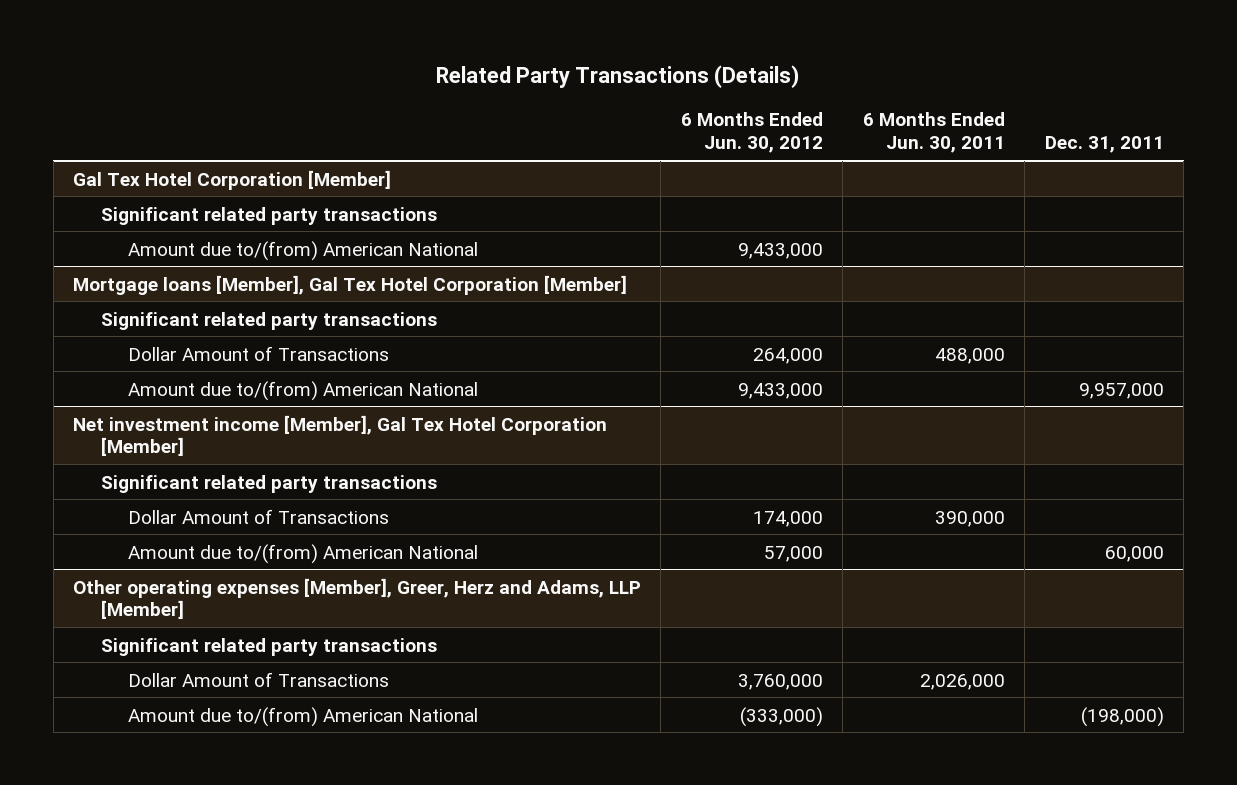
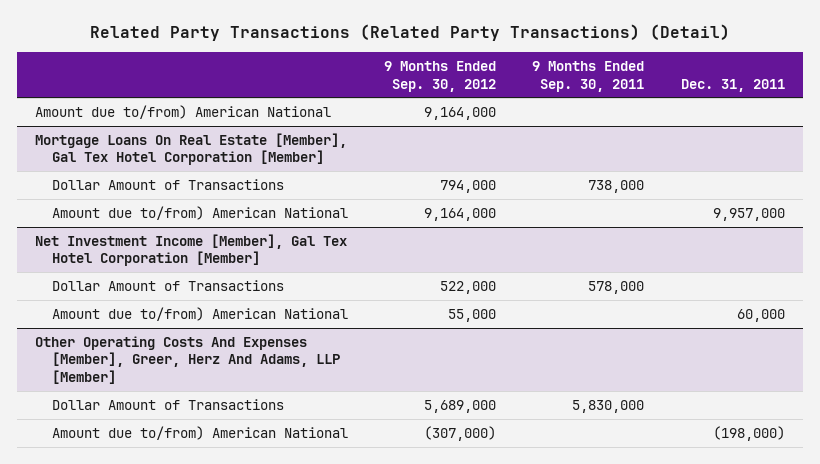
- Related Party Transactions (Details)
+ Related Party Transactions (Related Party Transactions) (Detail)
- | 6 Months Ended Jun. 30, 2012 | 6 Months Ended Jun. 30, 2011 | Dec. 31, 2011
+ | 9 Months Ended Sep. 30, 2012 | 9 Months Ended Sep. 30, 2011 | Dec. 31, 2011
- Gal Tex Hotel Corporation [Member]
- Significant related party transactions
- Amount due to/(from) American National | 9,433,000 | |
- Mortgage loans [Member], Gal Tex Hotel Corporation [Member]
- Significant related party transactions
+ Amount due to/from) American National | 9,164,000 | |
+ Mortgage Loans On Real Estate [Member], Gal Tex Hotel Corporation [Member]
- Amount due to/(from) American National | 9,433,000 | | 9,957,000
- Net investment income [Member], Gal Tex Hotel Corporation [Member]
- Significant related party transactions
+ Amount due to/from) American National | 9,164,000 | | 9,957,000
+ Net Investment Income [Member], Gal Tex Hotel Corporation [Member]
- Amount due to/(from) American National | 57,000 | | 60,000
- Other operating expenses [Member], Greer, Herz and Adams, LLP [Member]
- Significant related party transactions
+ Amount due to/from) American National | 55,000 | | 60,000
+ Other Operating Costs And Expenses [Member], Greer, Herz And Adams, LLP [Member]
- Amount due to/(from) American National | (333,000) | | (198,000)
+ Amount due to/from) American National | (307,000) | | (198,000)

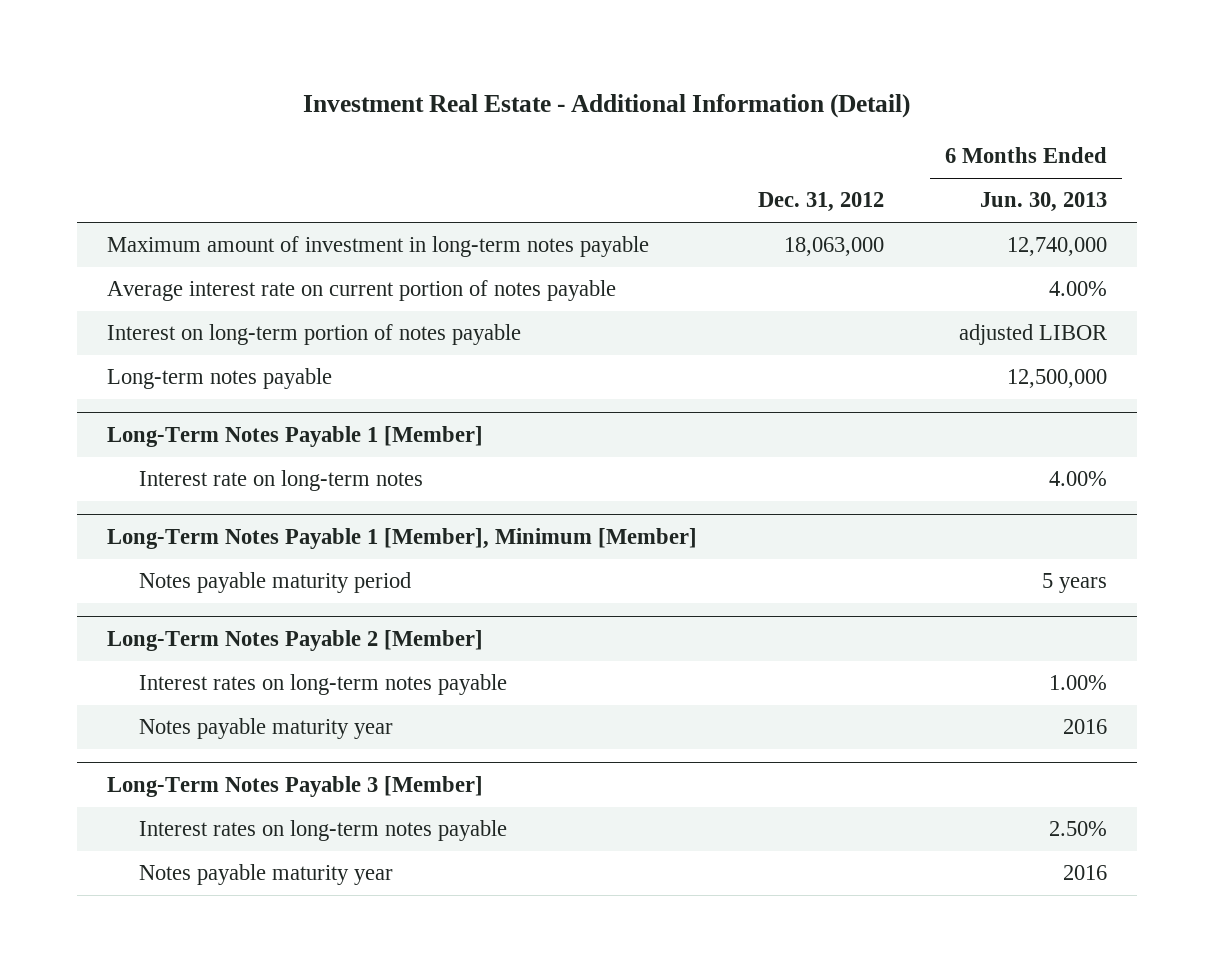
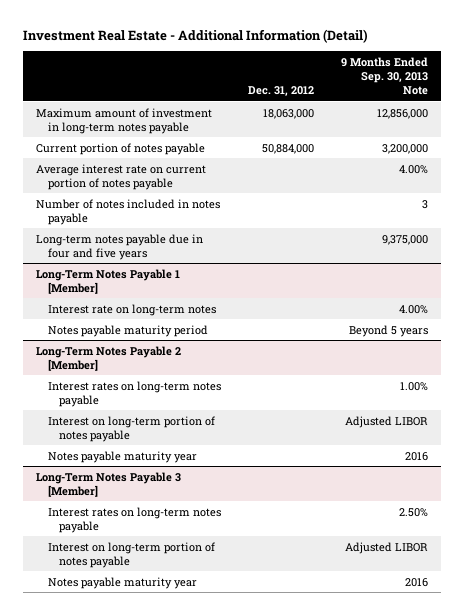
- | Dec. 31, 2012 | 6 Months Ended Jun. 30, 2013
+ | Dec. 31, 2012 | 9 Months Ended Sep. 30, 2013 Note
+ Current portion of notes payable | 50,884,000 | 3,200,000
- Interest on long-term portion of notes payable | | adjusted LIBOR
- Long-term notes payable | | 12,500,000
+ Number of notes included in notes payable | | 3
+ Long-term notes payable due in four and five years | | 9,375,000
- Long-Term Notes Payable 1 [Member], Minimum [Member]
- Notes payable maturity period | | 5 years
@ Long-Term Notes Payable 1 [Member]
+ Notes payable maturity period | | Beyond 5 years
@ Long-Term Notes Payable 2 [Member]
+ Interest on long-term portion of notes payable | | Adjusted LIBOR
@ Long-Term Notes Payable 3 [Member]
+ Interest on long-term portion of notes payable | | Adjusted LIBOR

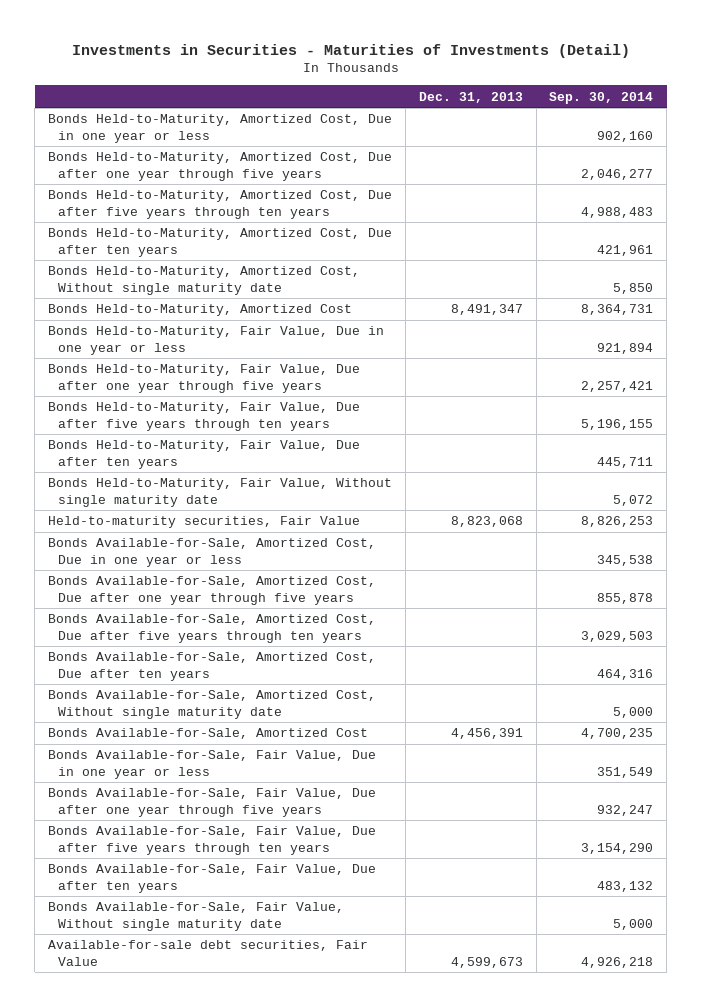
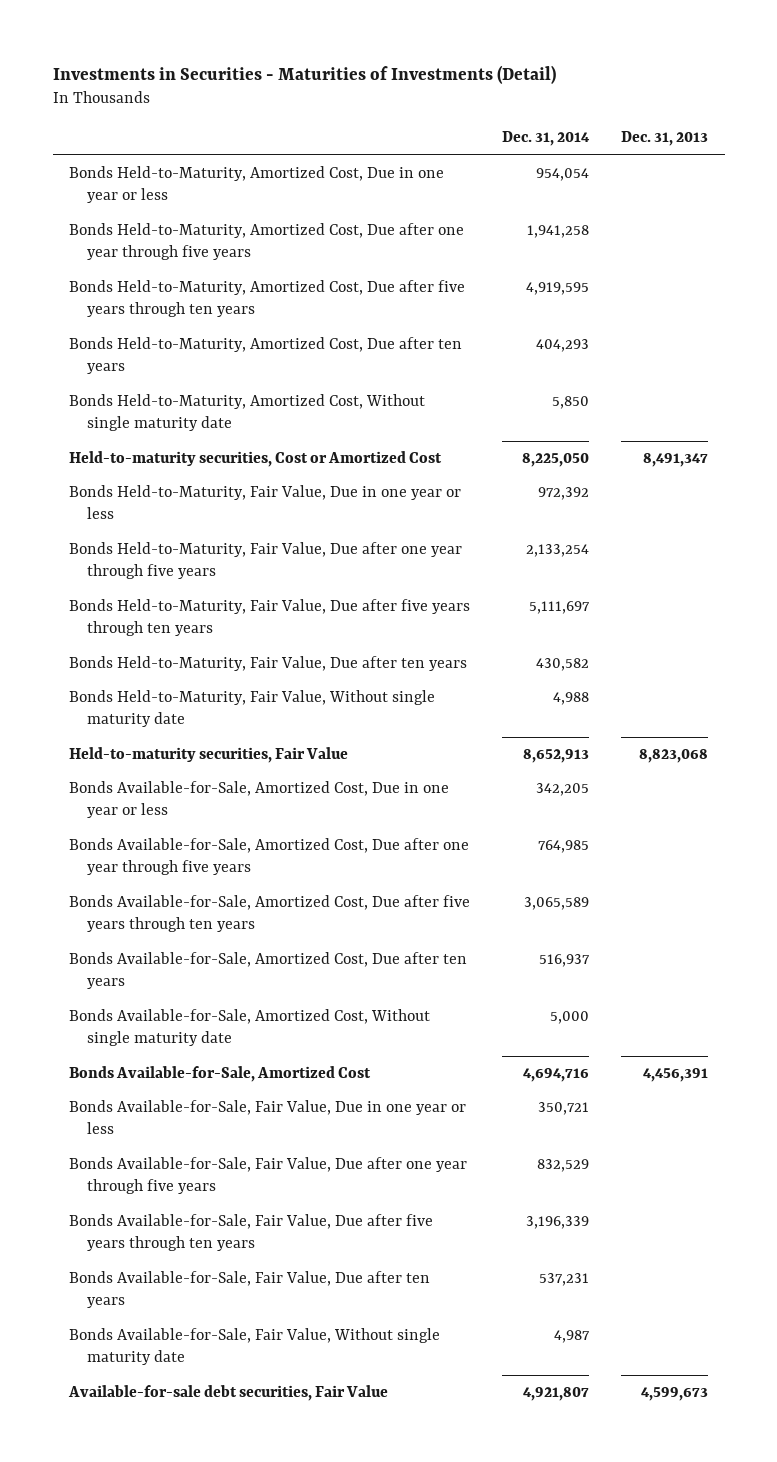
- | Dec. 31, 2013 | Sep. 30, 2014
+ | Dec. 31, 2014 | Dec. 31, 2013
- Bonds Held-to-Maturity, Amortized Cost | 8,491,347 | 8,364,731
+ Held-to-maturity securities, Cost or Amortized Cost | 8,225,050 | 8,491,347

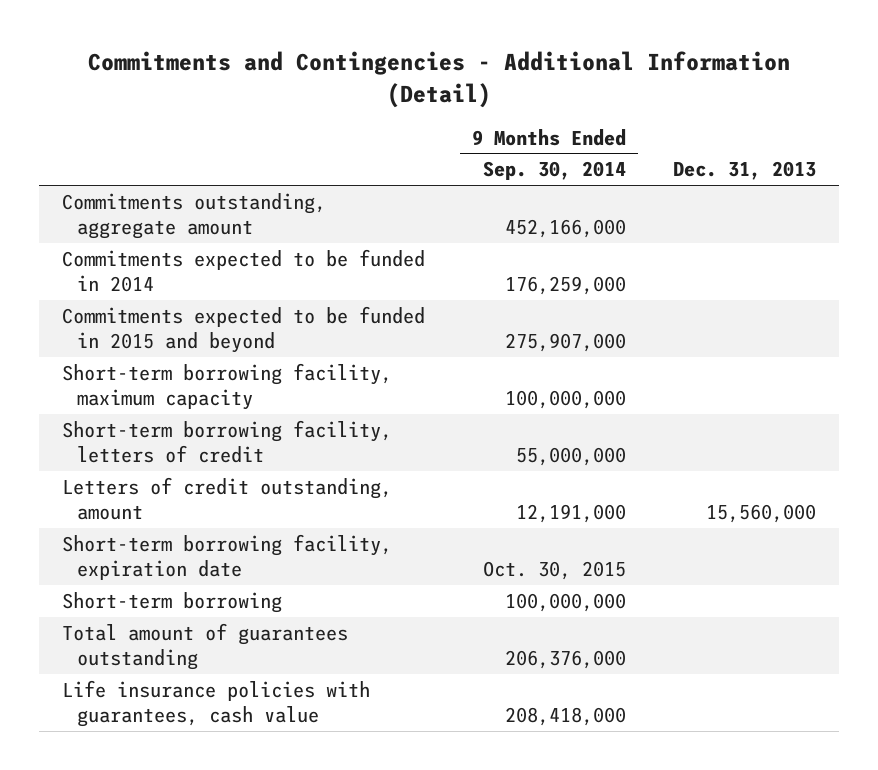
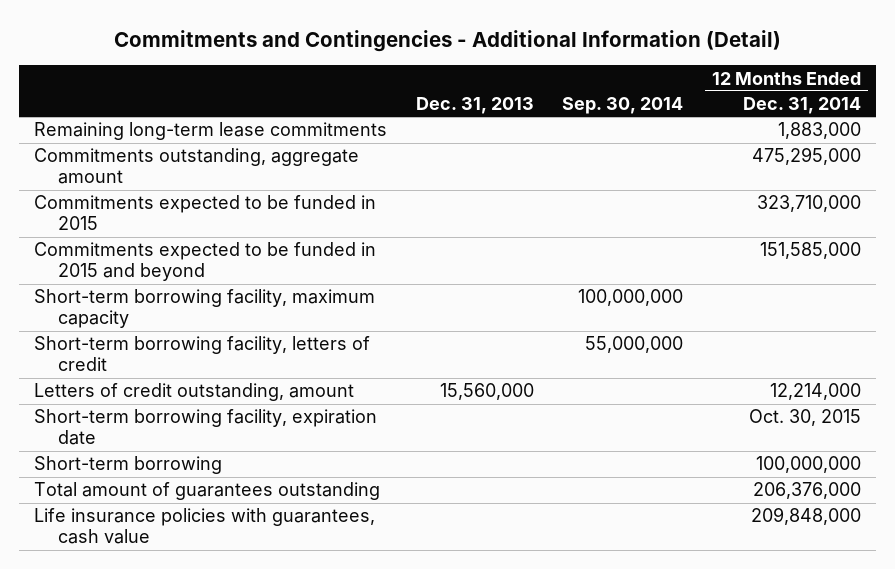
- | 9 Months Ended Sep. 30, 2014 | Dec. 31, 2013
+ | Dec. 31, 2013 | Sep. 30, 2014 | 12 Months Ended Dec. 31, 2014
+ Remaining long-term lease commitments | | | 1,883,000
- Commitments expected to be funded in 2014 | 176,259,000 |
+ Commitments expected to be funded in 2015 | | | 323,710,000

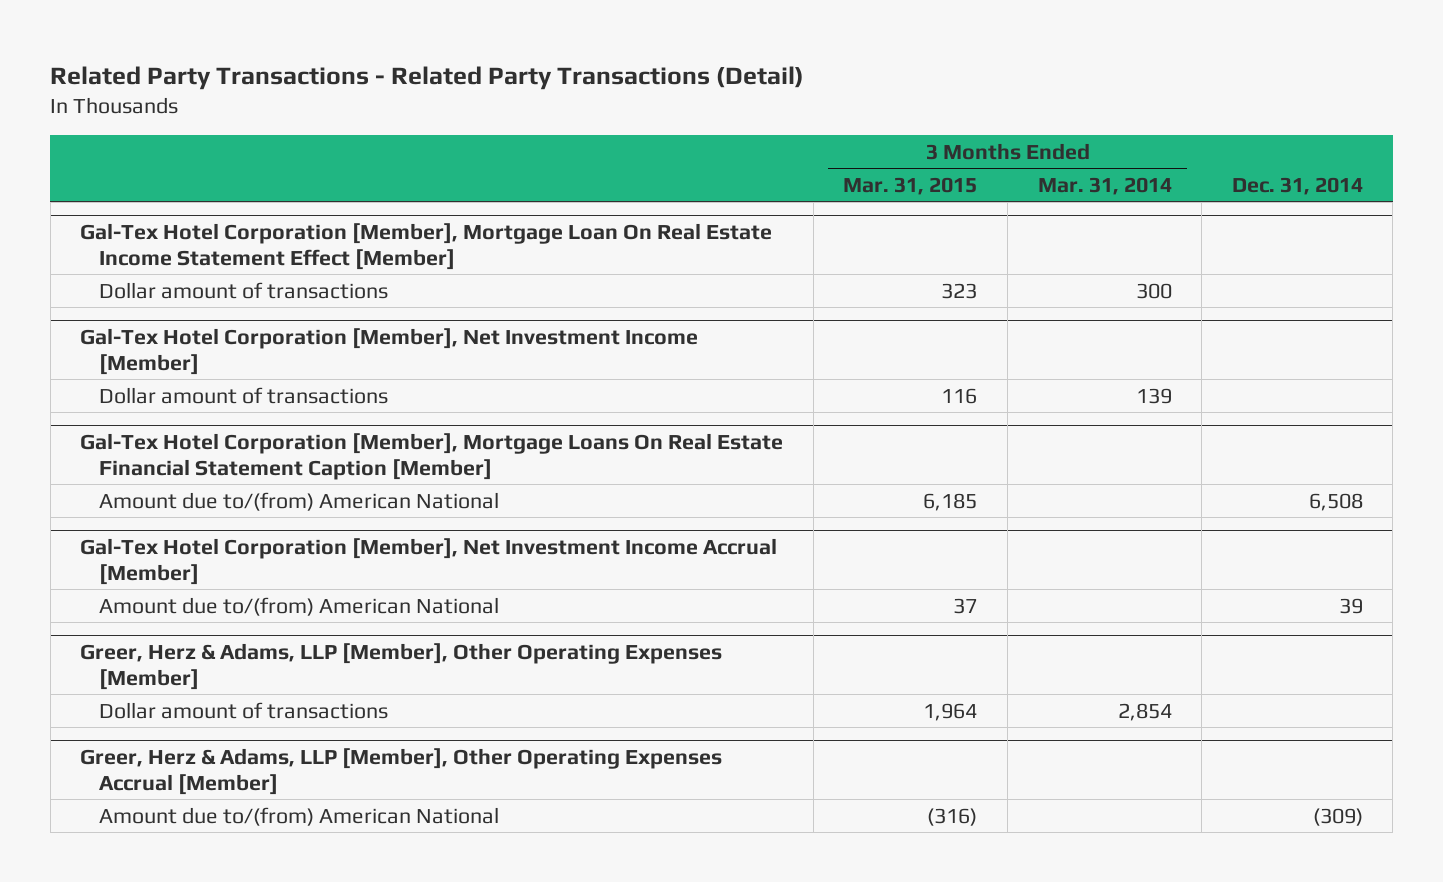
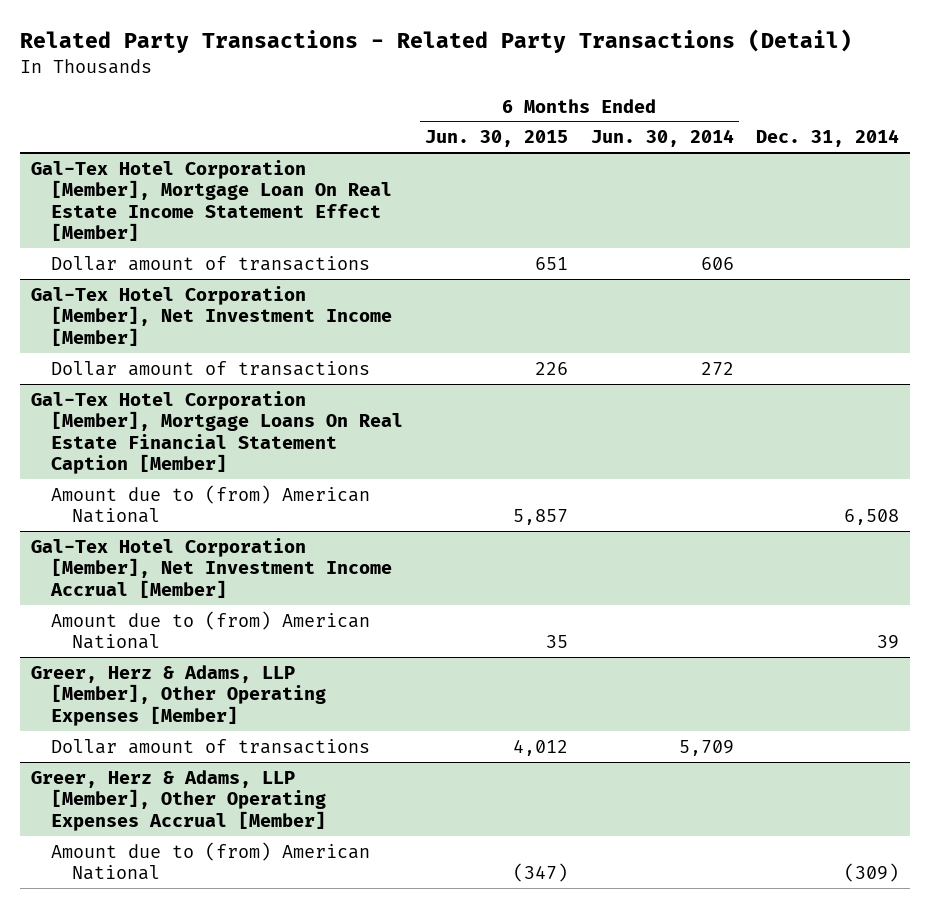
- | 3 Months Ended Mar. 31, 2015 | 3 Months Ended Mar. 31, 2014 | Dec. 31, 2014
+ | 6 Months Ended Jun. 30, 2015 | 6 Months Ended Jun. 30, 2014 | Dec. 31, 2014
@ Gal-Tex Hotel Corporation [Member], Mortgage Loans On Real Estate Financial Statement Caption [Member]
- Amount due to/(from) American National | 6,185 | | 6,508
+ Amount due to (from) American National | 5,857 | | 6,508
@ Gal-Tex Hotel Corporation [Member], Net Investment Income Accrual [Member]
- Amount due to/(from) American National | 37 | | 39
+ Amount due to (from) American National | 35 | | 39
@ Greer, Herz & Adams, LLP [Member], Other Operating Expenses Accrual [Member]
- Amount due to/(from) American National | (316) | | (309)
+ Amount due to (from) American National | (347) | | (309)

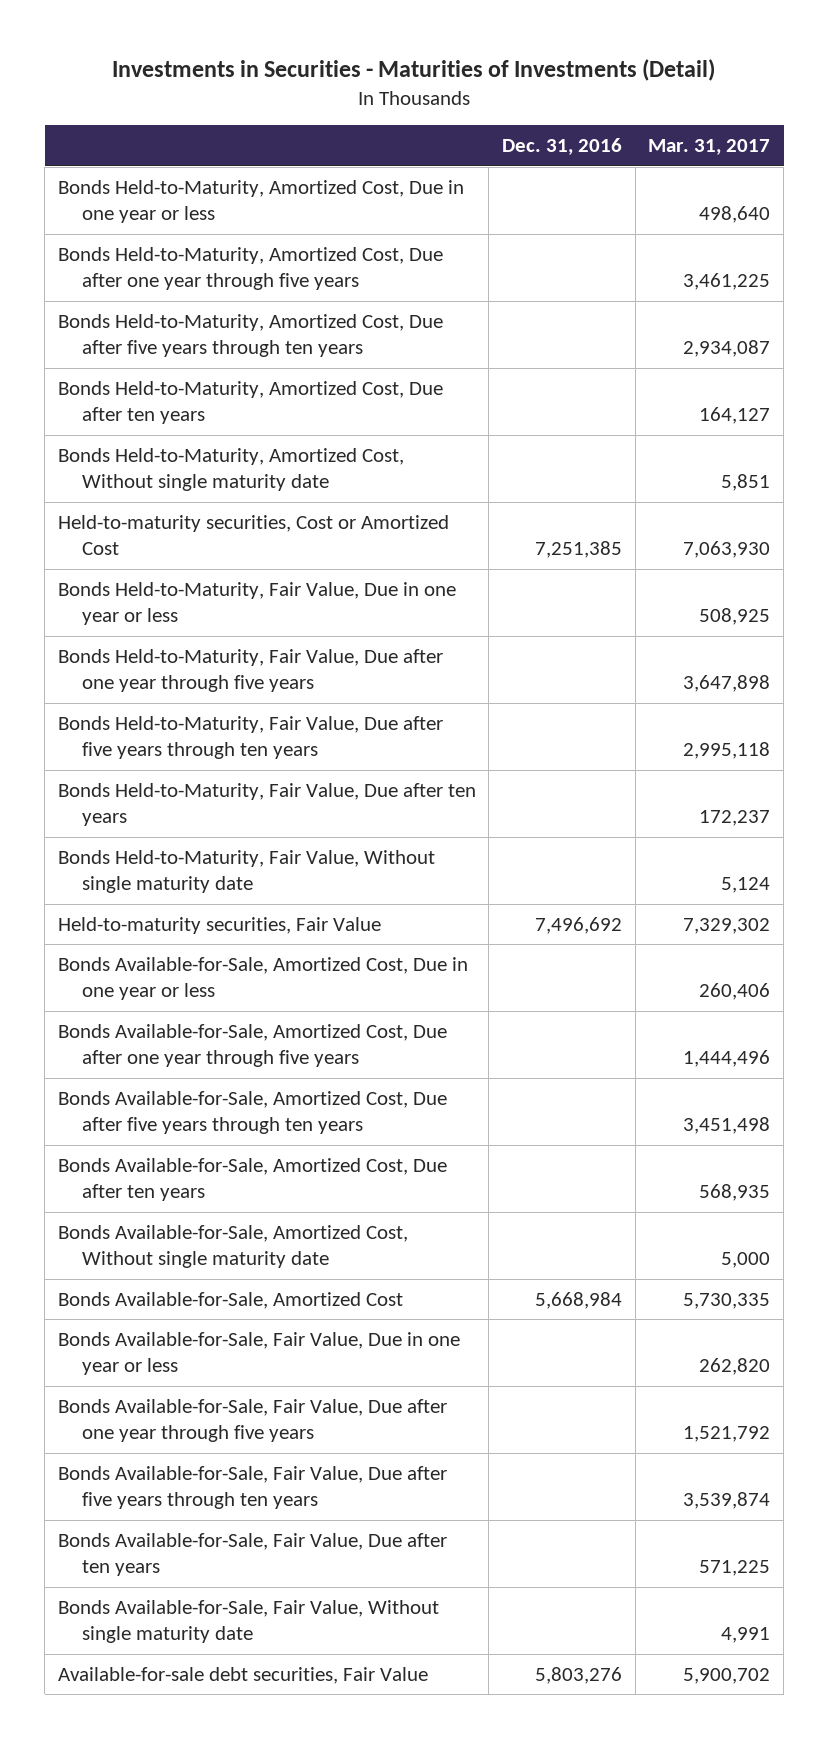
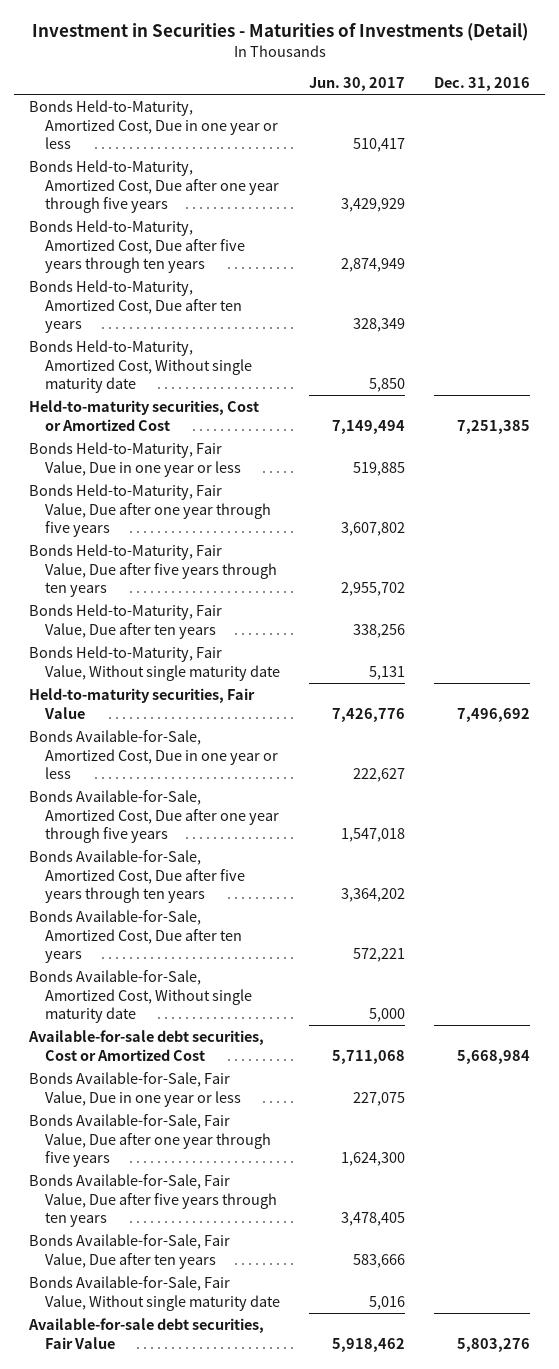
- Investments in Securities - Maturities of Investments (Detail)
+ Investment in Securities - Maturities of Investments (Detail)
- | Dec. 31, 2016 | Mar. 31, 2017
+ | Jun. 30, 2017 | Dec. 31, 2016
- Bonds Available-for-Sale, Amortized Cost | 5,668,984 | 5,730,335
+ Available-for-sale debt securities, Cost or Amortized Cost | 5,711,068 | 5,668,984

